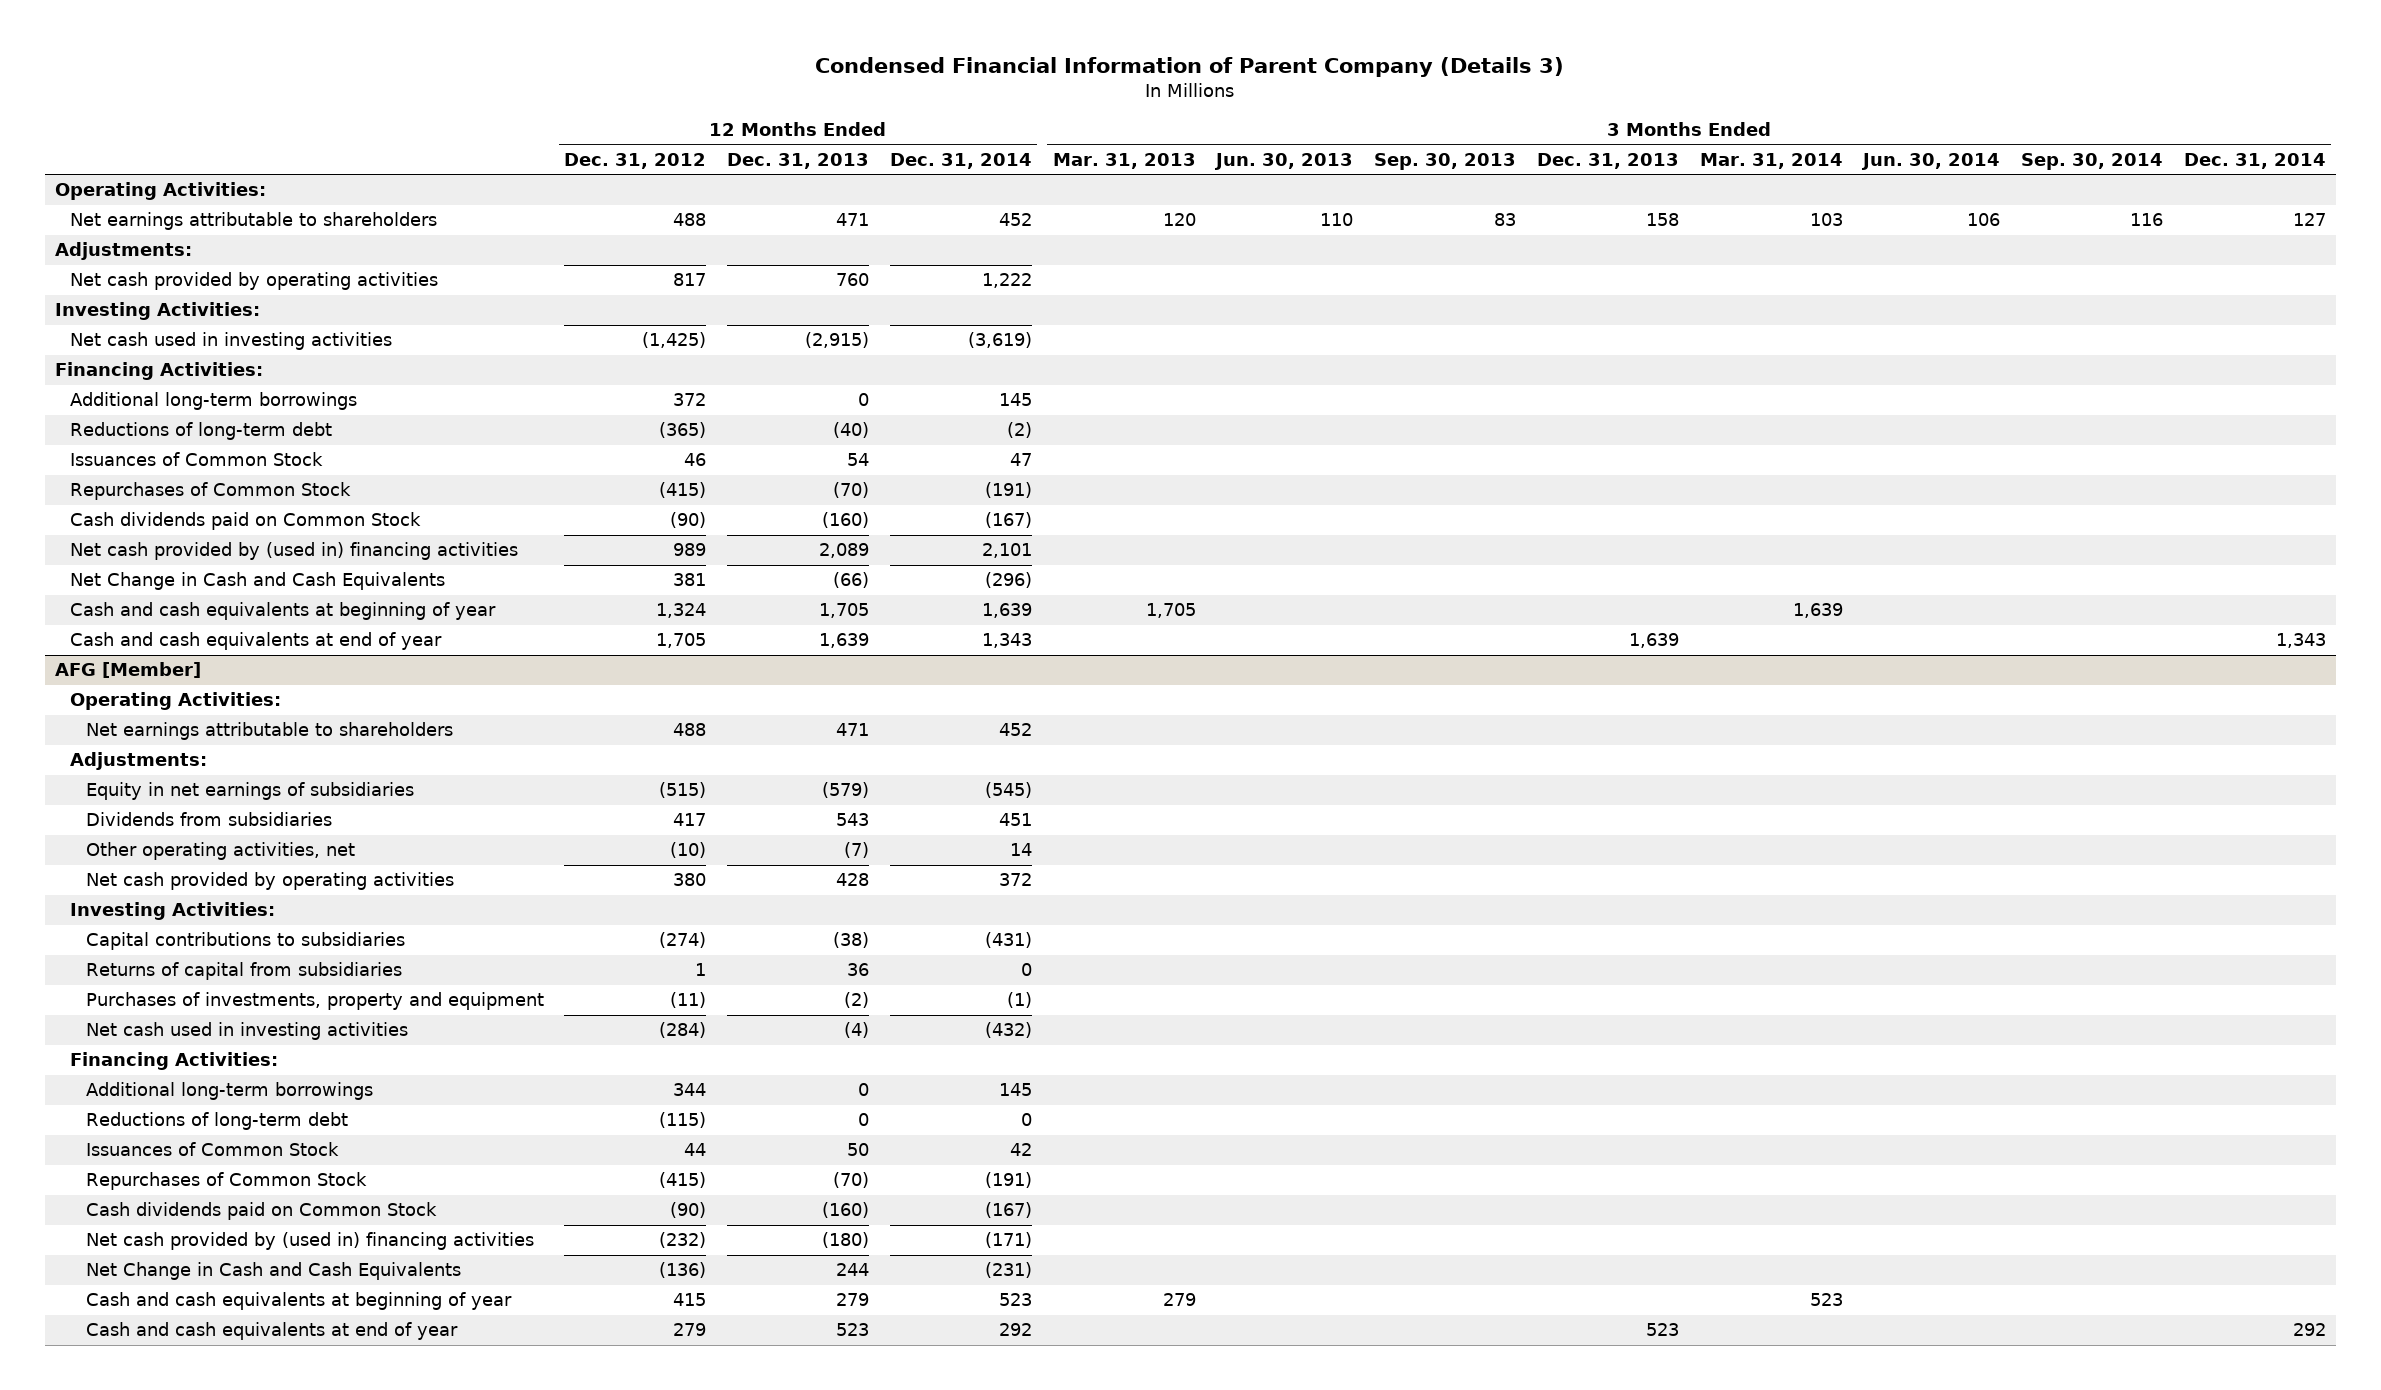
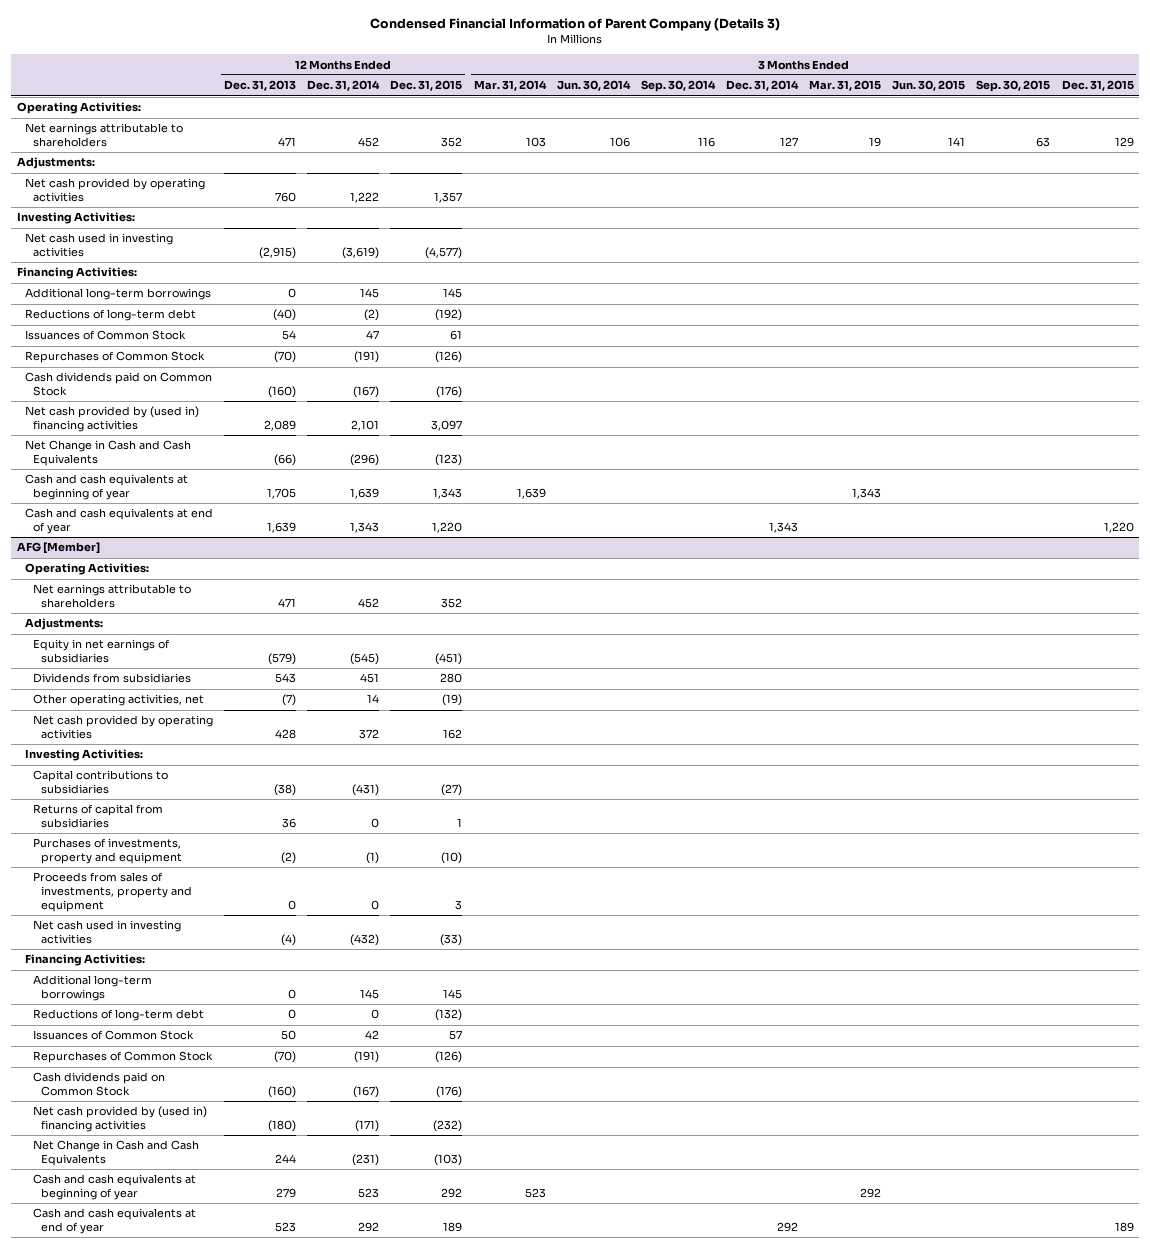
- | 12 Months Ended Dec. 31, 2012 | 12 Months Ended Dec. 31, 2013 | 12 Months Ended Dec. 31, 2014 | 3 Months Ended Mar. 31, 2013 | 3 Months Ended Jun. 30, 2013 | 3 Months Ended Sep. 30, 2013 | 3 Months Ended Dec. 31, 2013 | 3 Months Ended Mar. 31, 2014 | 3 Months Ended Jun. 30, 2014 | 3 Months Ended Sep. 30, 2014 | 3 Months Ended Dec. 31, 2014
+ | 12 Months Ended Dec. 31, 2013 | 12 Months Ended Dec. 31, 2014 | 12 Months Ended Dec. 31, 2015 | 3 Months Ended Mar. 31, 2014 | 3 Months Ended Jun. 30, 2014 | 3 Months Ended Sep. 30, 2014 | 3 Months Ended Dec. 31, 2014 | 3 Months Ended Mar. 31, 2015 | 3 Months Ended Jun. 30, 2015 | 3 Months Ended Sep. 30, 2015 | 3 Months Ended Dec. 31, 2015
@ AFG [Member]
+ Proceeds from sales of investments, property and equipment | 0 | 0 | 3 | | | | | | | |

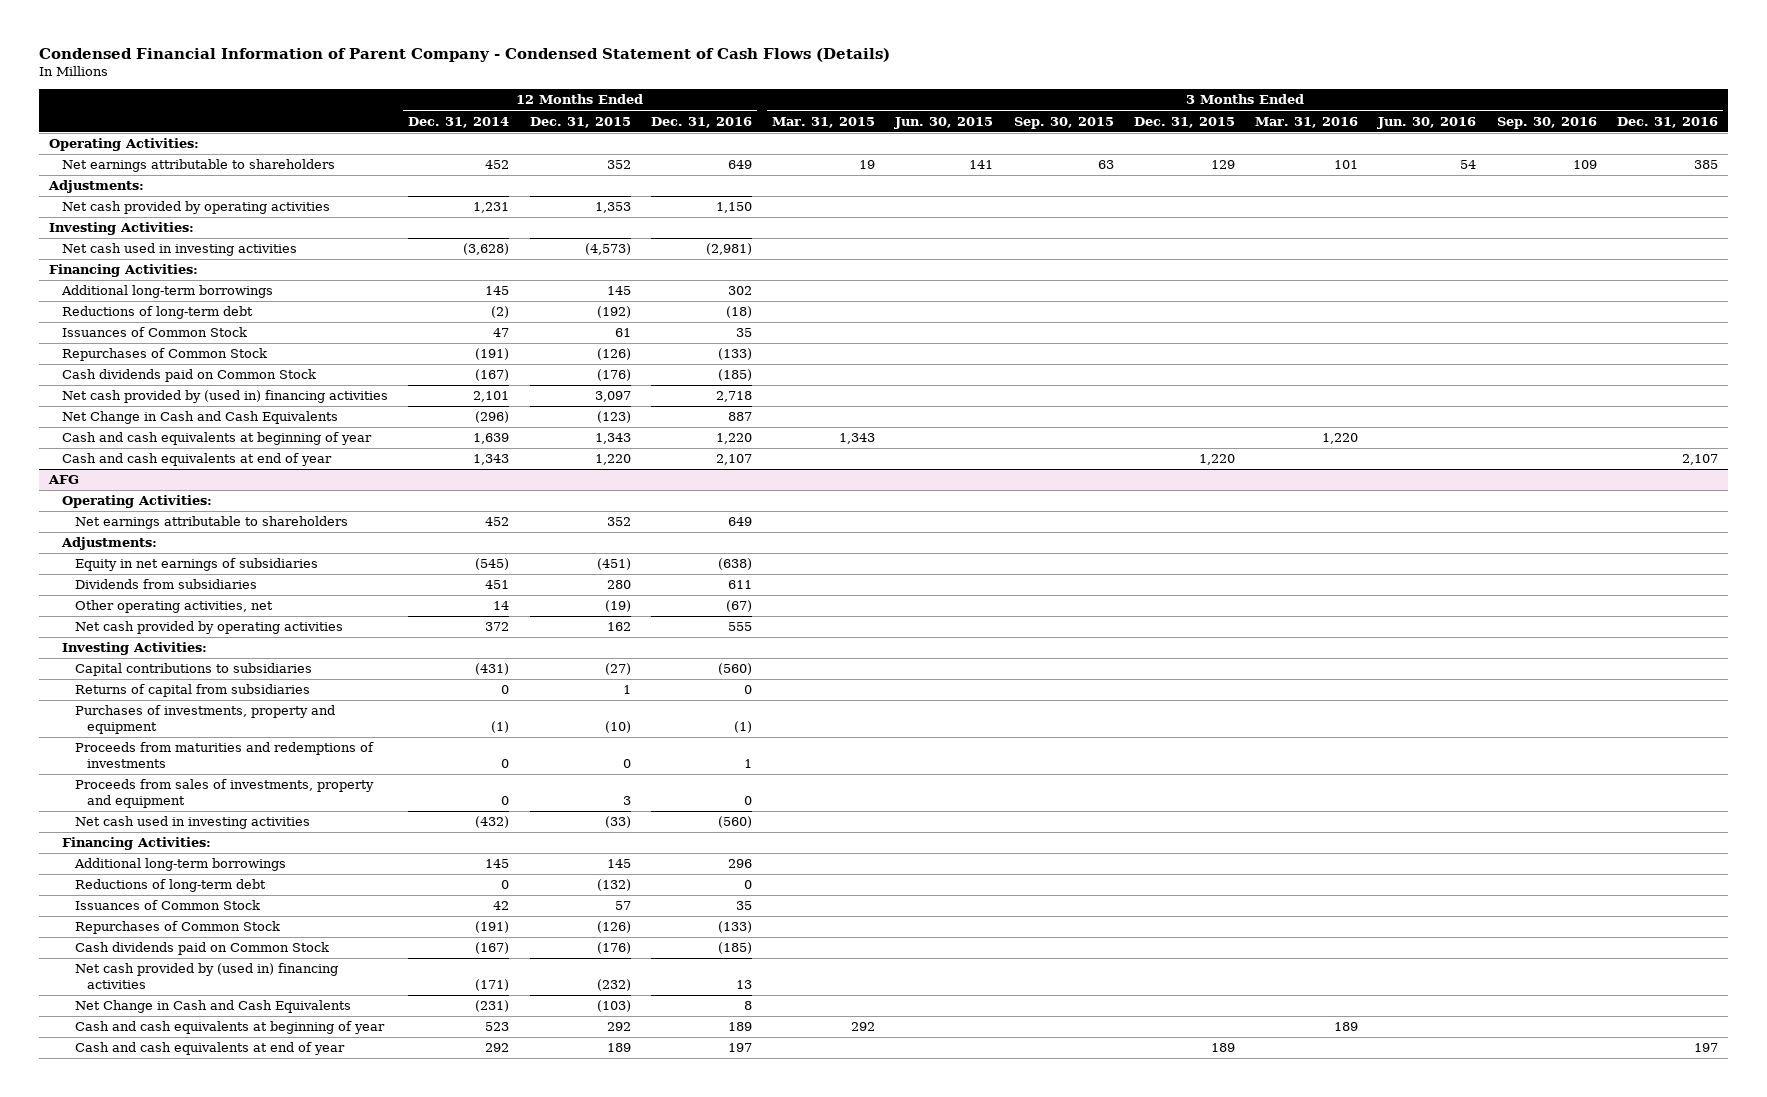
- Condensed Financial Information of Parent Company (Details 3)
+ Condensed Financial Information of Parent Company - Condensed Statement of Cash Flows (Details)
- | 12 Months Ended Dec. 31, 2013 | 12 Months Ended Dec. 31, 2014 | 12 Months Ended Dec. 31, 2015 | 3 Months Ended Mar. 31, 2014 | 3 Months Ended Jun. 30, 2014 | 3 Months Ended Sep. 30, 2014 | 3 Months Ended Dec. 31, 2014 | 3 Months Ended Mar. 31, 2015 | 3 Months Ended Jun. 30, 2015 | 3 Months Ended Sep. 30, 2015 | 3 Months Ended Dec. 31, 2015
+ | 12 Months Ended Dec. 31, 2014 | 12 Months Ended Dec. 31, 2015 | 12 Months Ended Dec. 31, 2016 | 3 Months Ended Mar. 31, 2015 | 3 Months Ended Jun. 30, 2015 | 3 Months Ended Sep. 30, 2015 | 3 Months Ended Dec. 31, 2015 | 3 Months Ended Mar. 31, 2016 | 3 Months Ended Jun. 30, 2016 | 3 Months Ended Sep. 30, 2016 | 3 Months Ended Dec. 31, 2016
- Net cash provided by operating activities | 760 | 1,222 | 1,357 | | | | | | | |
+ Net cash provided by operating activities | 1,231 | 1,353 | 1,150 | | | | | | | |
- Net cash used in investing activities | (2,915) | (3,619) | (4,577) | | | | | | | |
+ Net cash used in investing activities | (3,628) | (4,573) | (2,981) | | | | | | | |
- AFG [Member]
+ AFG
+ Proceeds from maturities and redemptions of investments | 0 | 0 | 1 | | | | | | | |

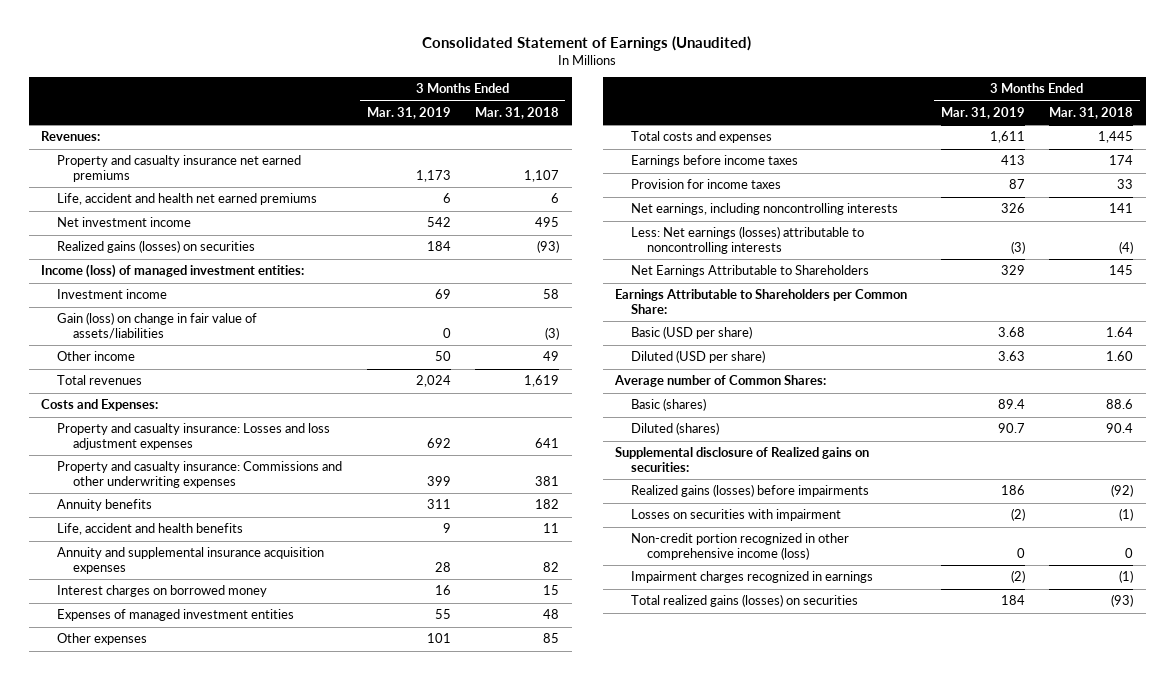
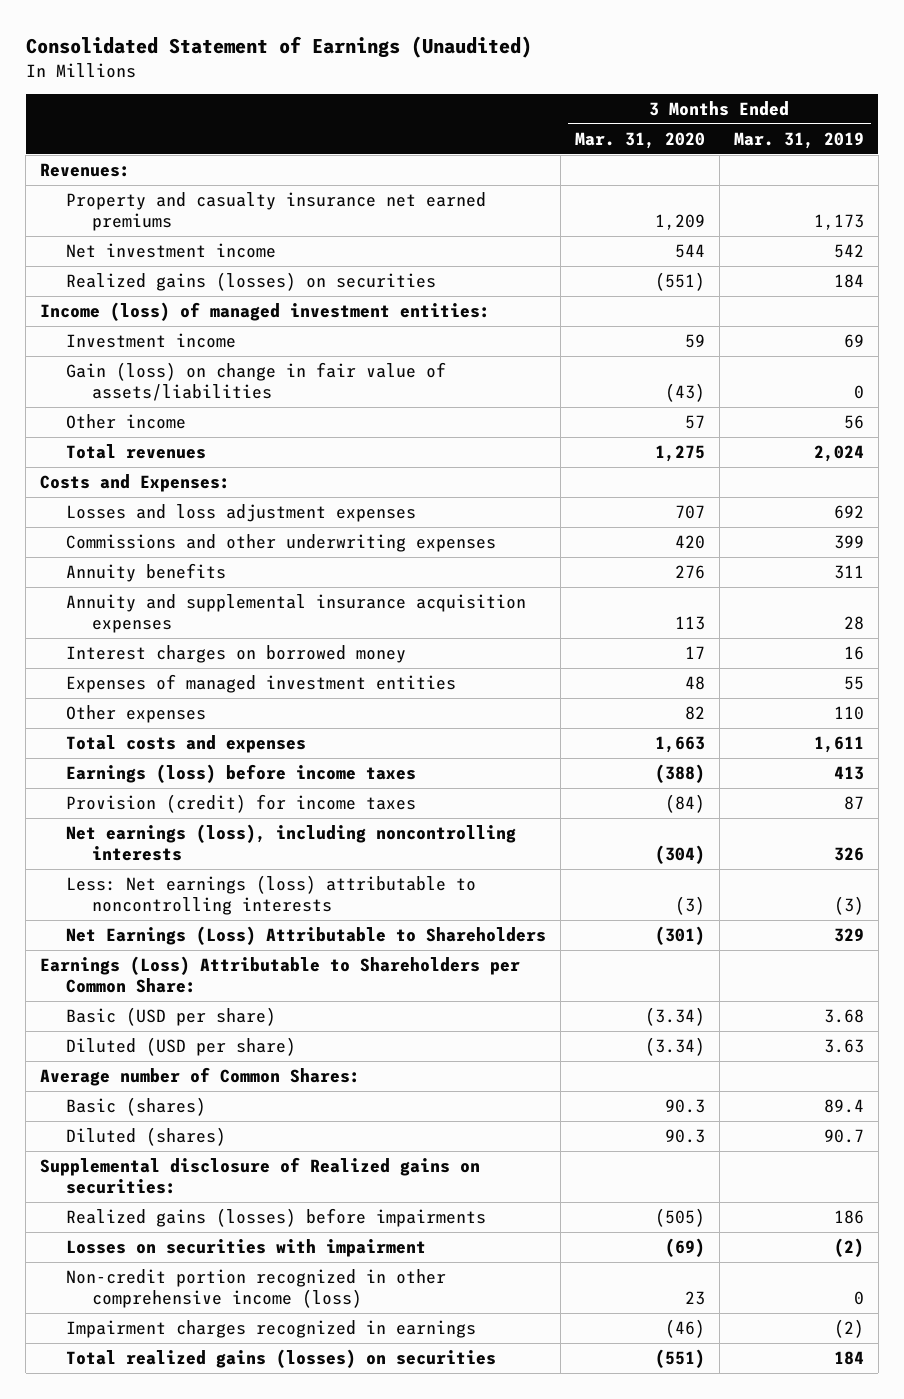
- | 3 Months Ended Mar. 31, 2019 | 3 Months Ended Mar. 31, 2018
+ | 3 Months Ended Mar. 31, 2020 | 3 Months Ended Mar. 31, 2019
- Life, accident and health net earned premiums | 6 | 6
- Other income | 50 | 49
+ Other income | 57 | 56
- Property and casualty insurance: Losses and loss adjustment expenses | 692 | 641
- Property and casualty insurance: Commissions and other underwriting expenses | 399 | 381
+ Losses and loss adjustment expenses | 707 | 692
+ Commissions and other underwriting expenses | 420 | 399
- Life, accident and health benefits | 9 | 11
- Other expenses | 101 | 85
+ Other expenses | 82 | 110
- Earnings before income taxes | 413 | 174
- Provision for income taxes | 87 | 33
- Net earnings, including noncontrolling interests | 326 | 141
- Less: Net earnings (losses) attributable to noncontrolling interests | (3) | (4)
- Net Earnings Attributable to Shareholders | 329 | 145
- Earnings Attributable to Shareholders per Common Share:
+ Earnings (loss) before income taxes | (388) | 413
+ Provision (credit) for income taxes | (84) | 87
+ Net earnings (loss), including noncontrolling interests | (304) | 326
+ Less: Net earnings (loss) attributable to noncontrolling interests | (3) | (3)
+ Net Earnings (Loss) Attributable to Shareholders | (301) | 329
+ Earnings (Loss) Attributable to Shareholders per Common Share:

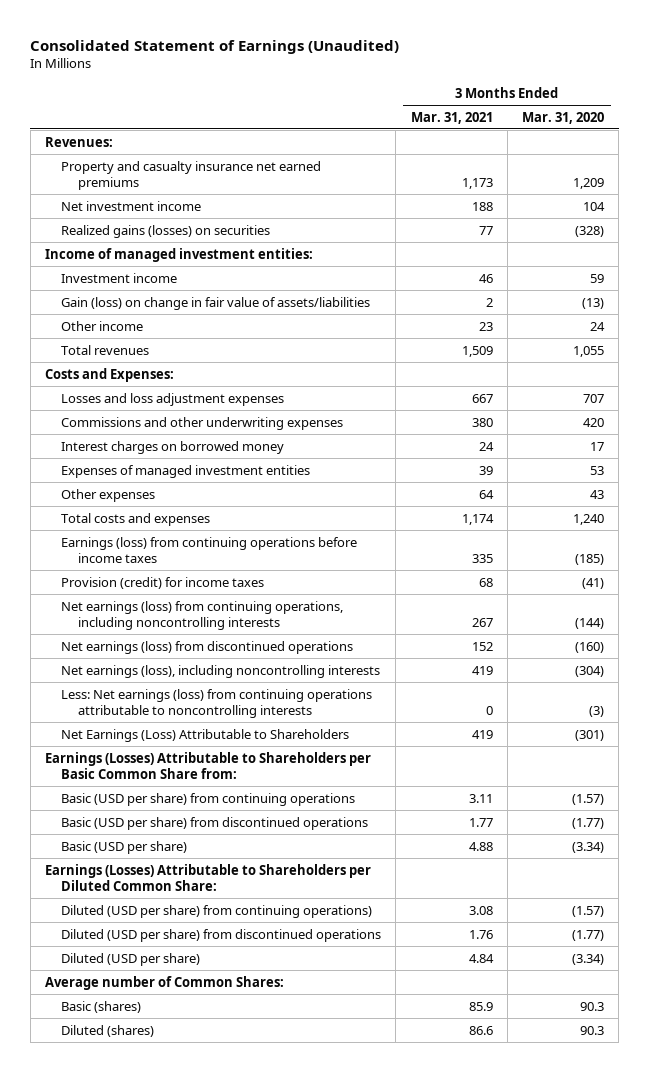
- | 3 Months Ended Mar. 31, 2020 | 3 Months Ended Mar. 31, 2019
+ | 3 Months Ended Mar. 31, 2021 | 3 Months Ended Mar. 31, 2020
- Net investment income | 544 | 542
- Realized gains (losses) on securities | (551) | 184
- Income (loss) of managed investment entities:
+ Net investment income | 188 | 104
+ Realized gains (losses) on securities | 77 | (328)
+ Income of managed investment entities:
- Gain (loss) on change in fair value of assets/liabilities | (43) | 0
- Other income | 57 | 56
- Total revenues | 1,275 | 2,024
+ Gain (loss) on change in fair value of assets/liabilities | 2 | (13)
+ Other income | 23 | 24
+ Total revenues | 1,509 | 1,055
- Annuity benefits | 276 | 311
- Annuity and supplemental insurance acquisition expenses | 113 | 28
- Expenses of managed investment entities | 48 | 55
- Other expenses | 82 | 110
- Total costs and expenses | 1,663 | 1,611
- Earnings (loss) before income taxes | (388) | 413
- Provision (credit) for income taxes | (84) | 87
+ Expenses of managed investment entities | 39 | 53
+ Other expenses | 64 | 43
+ Total costs and expenses | 1,174 | 1,240
+ Earnings (loss) from continuing operations before income taxes | 335 | (185)
+ Provision (credit) for income taxes | 68 | (41)
+ Net earnings (loss) from continuing operations, including noncontrolling interests | 267 | (144)
+ Net earnings (loss) from discontinued operations | 152 | (160)
- Less: Net earnings (loss) attributable to noncontrolling interests | (3) | (3)
+ Less: Net earnings (loss) from continuing operations attributable to noncontrolling interests | 0 | (3)
- Earnings (Loss) Attributable to Shareholders per Common Share:
+ Earnings (Losses) Attributable to Shareholders per Basic Common Share from:
+ Basic (USD per share) from continuing operations | 3.11 | (1.57)
+ Basic (USD per share) from discontinued operations | 1.77 | (1.77)
+ Earnings (Losses) Attributable to Shareholders per Diluted Common Share:
+ Diluted (USD per share) from continuing operations) | 3.08 | (1.57)
+ Diluted (USD per share) from discontinued operations | 1.76 | (1.77)
- Supplemental disclosure of Realized gains on securities:
- Realized gains (losses) before impairments | (505) | 186
- Losses on securities with impairment | (69) | (2)
- Non-credit portion recognized in other comprehensive income (loss) | 23 | 0
- Impairment charges recognized in earnings | (46) | (2)
- Total realized gains (losses) on securities | (551) | 184

